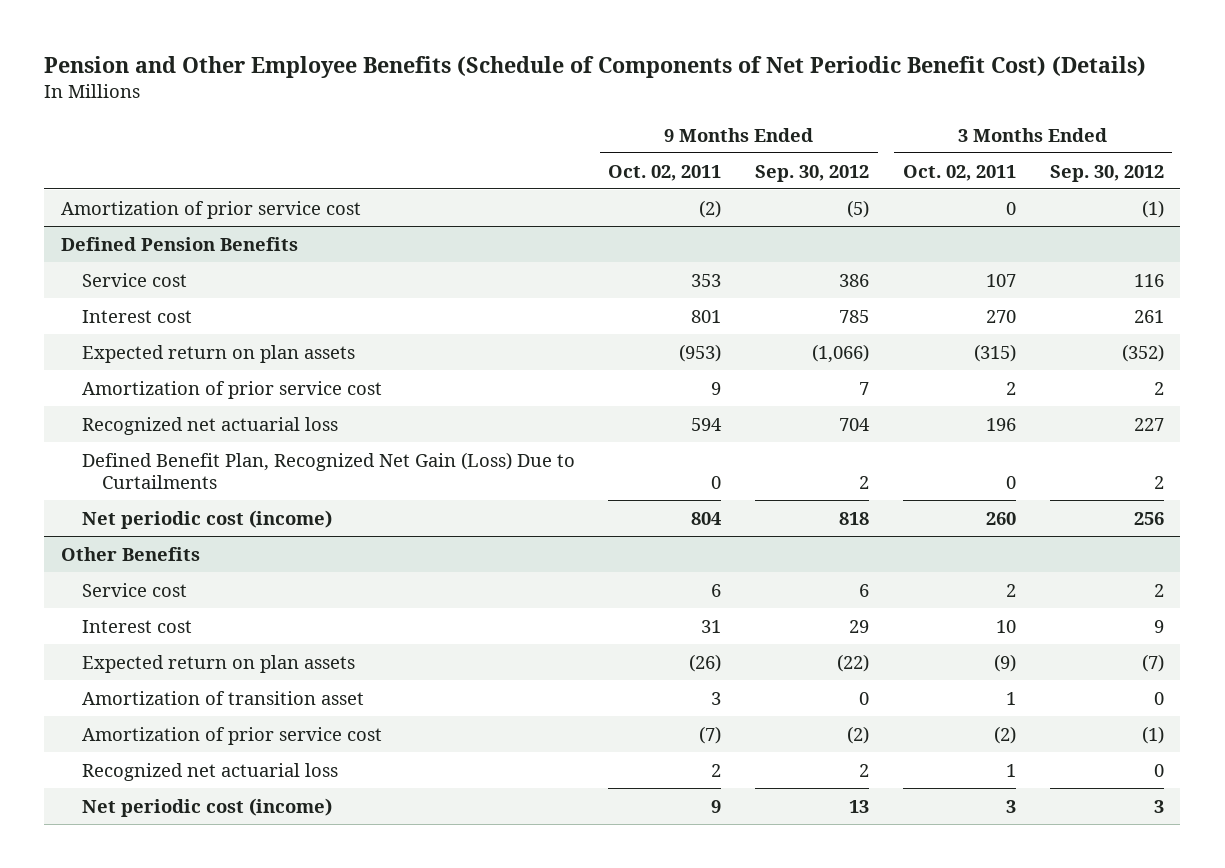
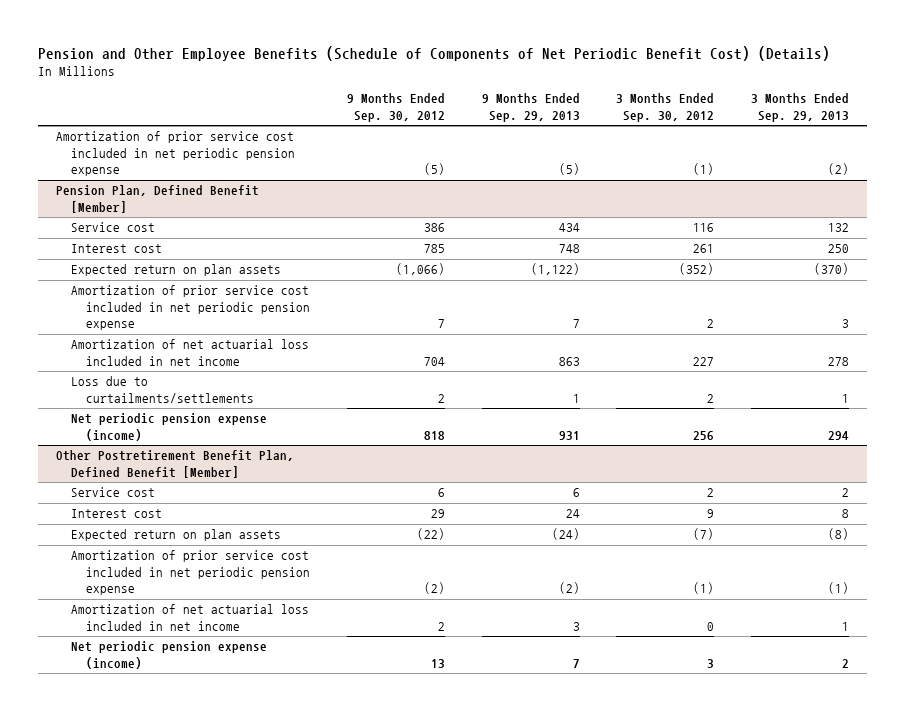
- | 9 Months Ended Oct. 02, 2011 | 9 Months Ended Sep. 30, 2012 | 3 Months Ended Oct. 02, 2011 | 3 Months Ended Sep. 30, 2012
+ | 9 Months Ended Sep. 30, 2012 | 9 Months Ended Sep. 29, 2013 | 3 Months Ended Sep. 30, 2012 | 3 Months Ended Sep. 29, 2013
- Amortization of prior service cost | (2) | (5) | 0 | (1)
- Defined Pension Benefits
+ Amortization of prior service cost included in net periodic pension expense | (5) | (5) | (1) | (2)
+ Pension Plan, Defined Benefit [Member]
- Amortization of prior service cost | 9 | 7 | 2 | 2
- Recognized net actuarial loss | 594 | 704 | 196 | 227
- Defined Benefit Plan, Recognized Net Gain (Loss) Due to Curtailments | 0 | 2 | 0 | 2
- Net periodic cost (income) | 804 | 818 | 260 | 256
- Other Benefits
+ Amortization of prior service cost included in net periodic pension expense | 7 | 7 | 2 | 3
+ Amortization of net actuarial loss included in net income | 704 | 863 | 227 | 278
+ Loss due to curtailments/settlements | 2 | 1 | 2 | 1
+ Net periodic pension expense (income) | 818 | 931 | 256 | 294
+ Other Postretirement Benefit Plan, Defined Benefit [Member]
- Amortization of transition asset | 3 | 0 | 1 | 0
- Amortization of prior service cost | (7) | (2) | (2) | (1)
- Recognized net actuarial loss | 2 | 2 | 1 | 0
- Net periodic cost (income) | 9 | 13 | 3 | 3
+ Amortization of prior service cost included in net periodic pension expense | (2) | (2) | (1) | (1)
+ Amortization of net actuarial loss included in net income | 2 | 3 | 0 | 1
+ Net periodic pension expense (income) | 13 | 7 | 3 | 2

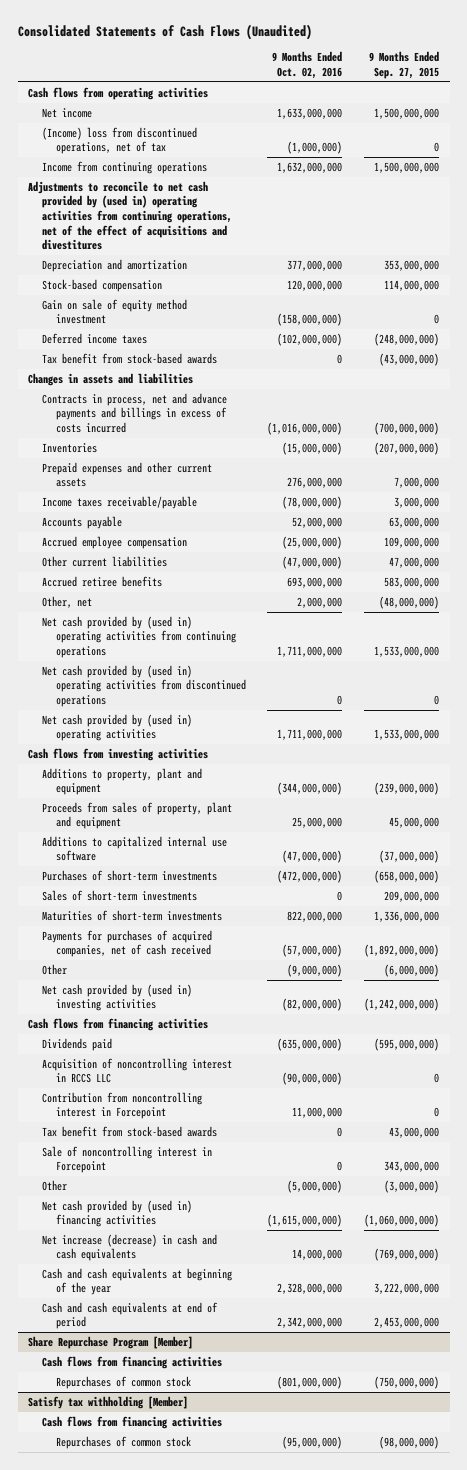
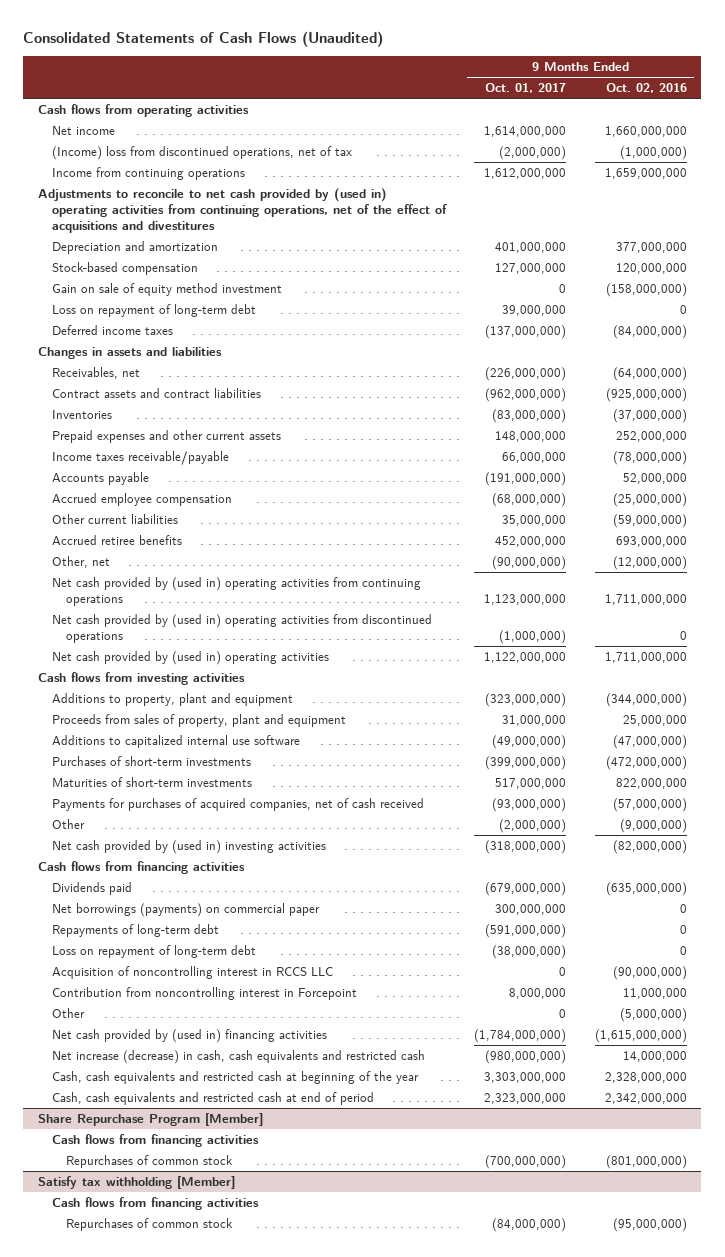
- | 9 Months Ended Oct. 02, 2016 | 9 Months Ended Sep. 27, 2015
+ | 9 Months Ended Oct. 01, 2017 | 9 Months Ended Oct. 02, 2016
- Net income | 1,633,000,000 | 1,500,000,000
+ Net income | 1,614,000,000 | 1,660,000,000
- Income from continuing operations | 1,632,000,000 | 1,500,000,000
+ Income from continuing operations | 1,612,000,000 | 1,659,000,000
- Deferred income taxes | (102,000,000) | (248,000,000)
- Tax benefit from stock-based awards | 0 | (43,000,000)
+ Loss on repayment of long-term debt | 39,000,000 | 0
+ Deferred income taxes | (137,000,000) | (84,000,000)
- Contracts in process, net and advance payments and billings in excess of costs incurred | (1,016,000,000) | (700,000,000)
- Inventories | (15,000,000) | (207,000,000)
- Prepaid expenses and other current assets | 276,000,000 | 7,000,000
+ Receivables, net | (226,000,000) | (64,000,000)
+ Contract assets and contract liabilities | (962,000,000) | (925,000,000)
+ Inventories | (83,000,000) | (37,000,000)
+ Prepaid expenses and other current assets | 148,000,000 | 252,000,000
- Other current liabilities | (47,000,000) | 47,000,000
+ Other current liabilities | 35,000,000 | (59,000,000)
- Other, net | 2,000,000 | (48,000,000)
+ Other, net | (90,000,000) | (12,000,000)
- Sales of short-term investments | 0 | 209,000,000
+ Net borrowings (payments) on commercial paper | 300,000,000 | 0
+ Repayments of long-term debt | (591,000,000) | 0
+ Loss on repayment of long-term debt | (38,000,000) | 0
- Tax benefit from stock-based awards | 0 | 43,000,000
- Sale of noncontrolling interest in Forcepoint | 0 | 343,000,000
- Net increase (decrease) in cash and cash equivalents | 14,000,000 | (769,000,000)
- Cash and cash equivalents at beginning of the year | 2,328,000,000 | 3,222,000,000
- Cash and cash equivalents at end of period | 2,342,000,000 | 2,453,000,000
+ Net increase (decrease) in cash, cash equivalents and restricted cash | (980,000,000) | 14,000,000
+ Cash, cash equivalents and restricted cash at beginning of the year | 3,303,000,000 | 2,328,000,000
+ Cash, cash equivalents and restricted cash at end of period | 2,323,000,000 | 2,342,000,000

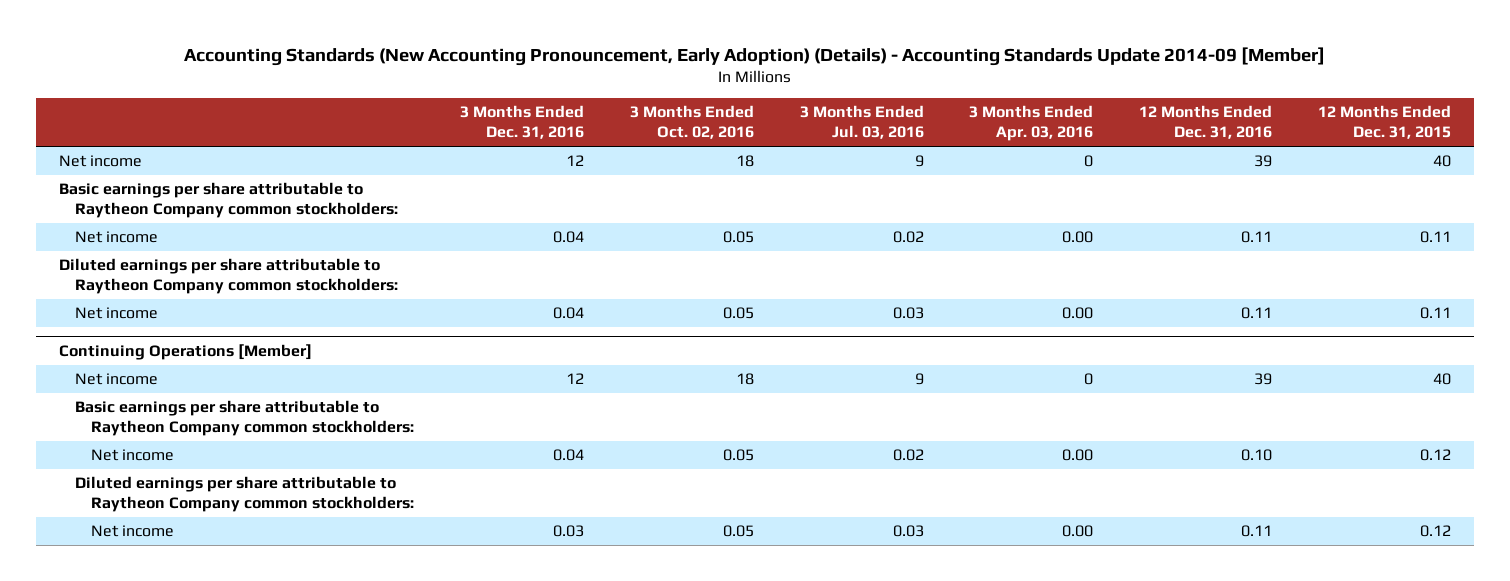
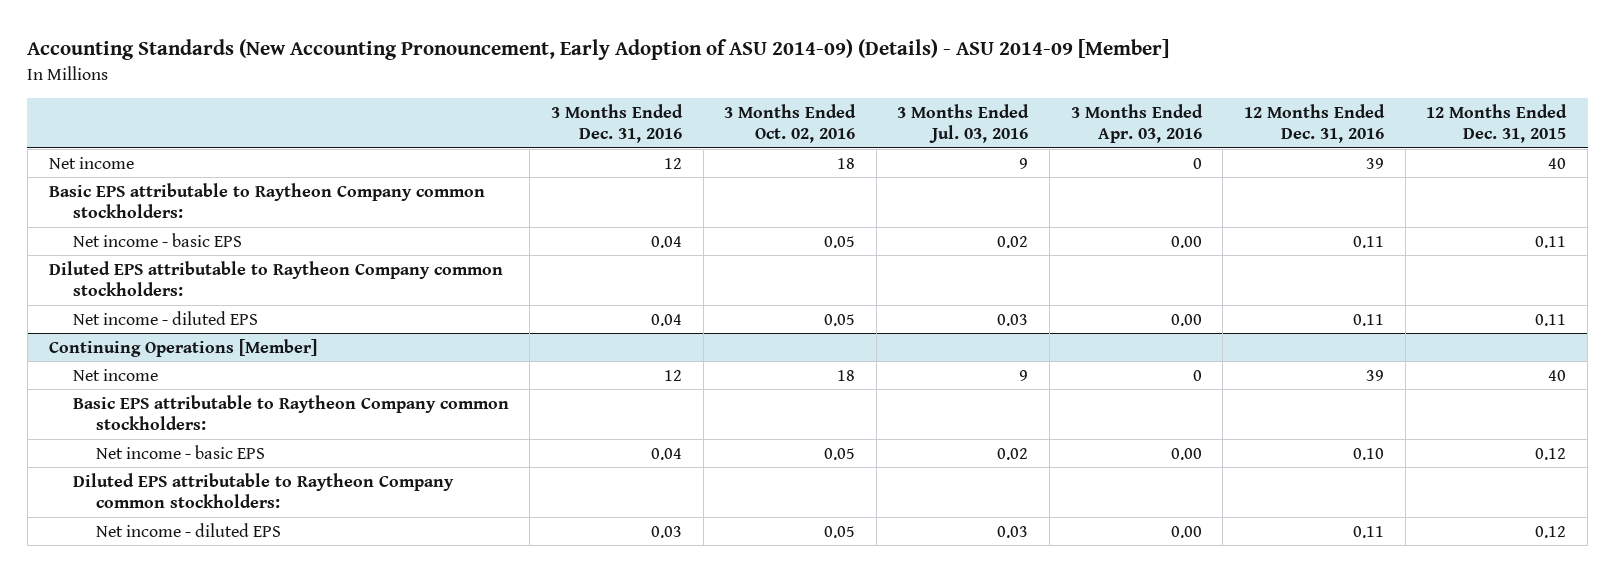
- Accounting Standards (New Accounting Pronouncement, Early Adoption) (Details) - Accounting Standards Update 2014-09 [Member]
+ Accounting Standards (New Accounting Pronouncement, Early Adoption of ASU 2014-09) (Details) - ASU 2014-09 [Member]
- Basic earnings per share attributable to Raytheon Company common stockholders:
- Net income | 0.04 | 0.05 | 0.02 | 0.00 | 0.11 | 0.11
- Diluted earnings per share attributable to Raytheon Company common stockholders:
- Net income | 0.04 | 0.05 | 0.03 | 0.00 | 0.11 | 0.11
+ Basic EPS attributable to Raytheon Company common stockholders:
+ Net income - basic EPS | 0.04 | 0.05 | 0.02 | 0.00 | 0.11 | 0.11
+ Diluted EPS attributable to Raytheon Company common stockholders:
+ Net income - diluted EPS | 0.04 | 0.05 | 0.03 | 0.00 | 0.11 | 0.11
@ Continuing Operations [Member]
- Basic earnings per share attributable to Raytheon Company common stockholders:
- Net income | 0.04 | 0.05 | 0.02 | 0.00 | 0.10 | 0.12
- Diluted earnings per share attributable to Raytheon Company common stockholders:
- Net income | 0.03 | 0.05 | 0.03 | 0.00 | 0.11 | 0.12
+ Basic EPS attributable to Raytheon Company common stockholders:
+ Net income - basic EPS | 0.04 | 0.05 | 0.02 | 0.00 | 0.10 | 0.12
+ Diluted EPS attributable to Raytheon Company common stockholders:
+ Net income - diluted EPS | 0.03 | 0.05 | 0.03 | 0.00 | 0.11 | 0.12

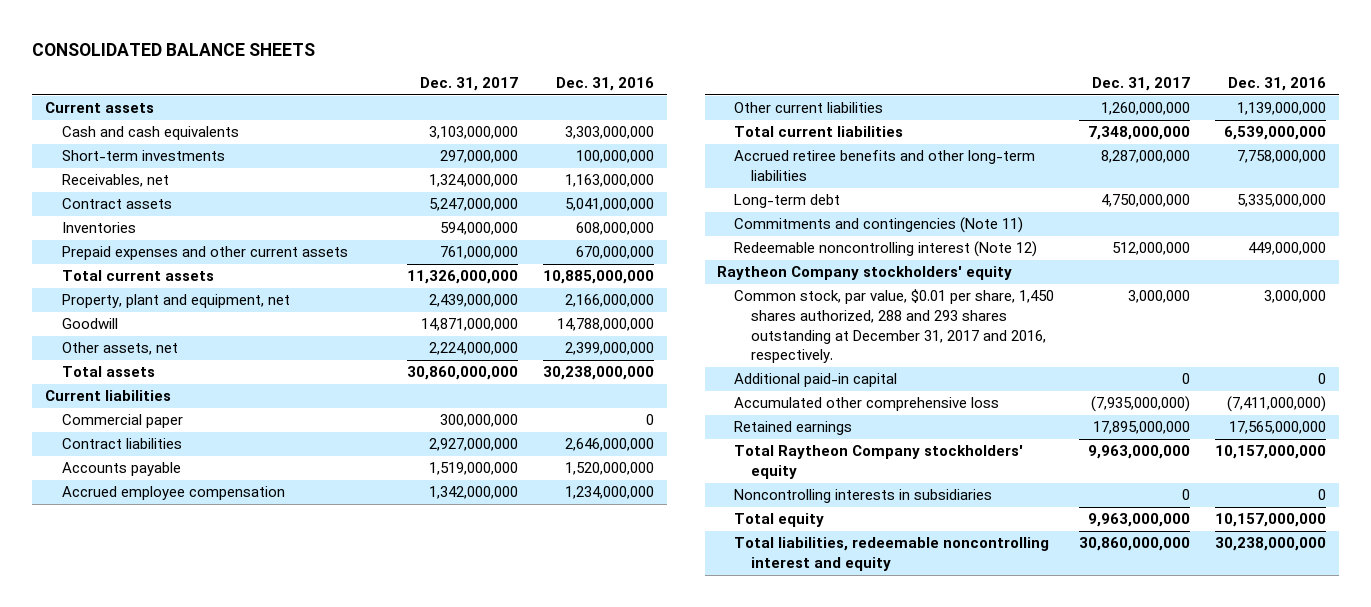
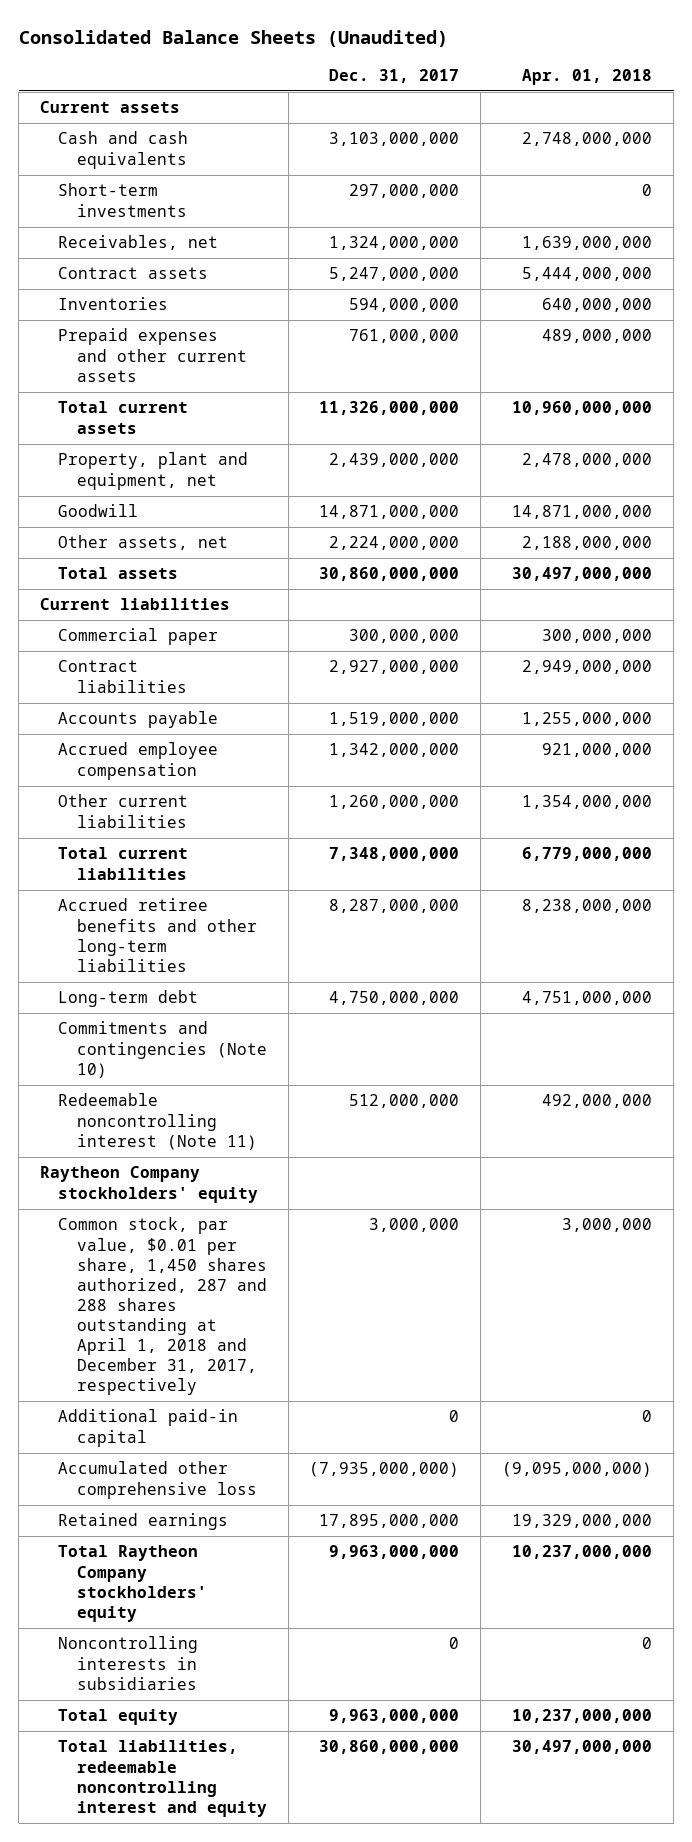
- CONSOLIDATED BALANCE SHEETS
+ Consolidated Balance Sheets (Unaudited)
- | Dec. 31, 2017 | Dec. 31, 2016
+ | Dec. 31, 2017 | Apr. 01, 2018
- Commitments and contingencies (Note 11)
- Redeemable noncontrolling interest (Note 12) | 512,000,000 | 449,000,000
+ Commitments and contingencies (Note 10)
+ Redeemable noncontrolling interest (Note 11) | 512,000,000 | 492,000,000
- Common stock, par value, $0.01 per share, 1,450 shares authorized, 288 and 293 shares outstanding at December 31, 2017 and 2016, respectively. | 3,000,000 | 3,000,000
+ Common stock, par value, $0.01 per share, 1,450 shares authorized, 287 and 288 shares outstanding at April 1, 2018 and December 31, 2017, respectively | 3,000,000 | 3,000,000

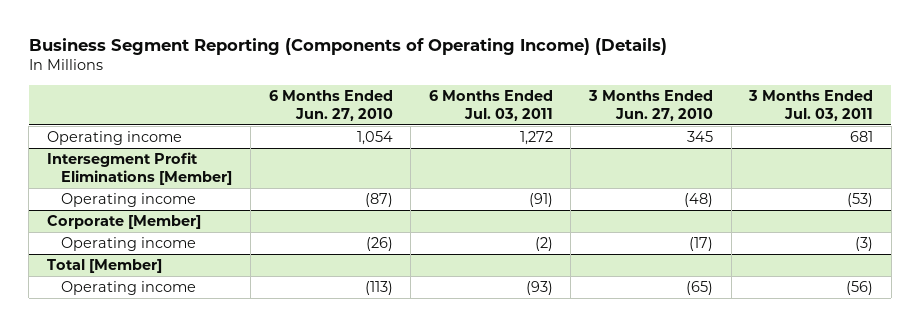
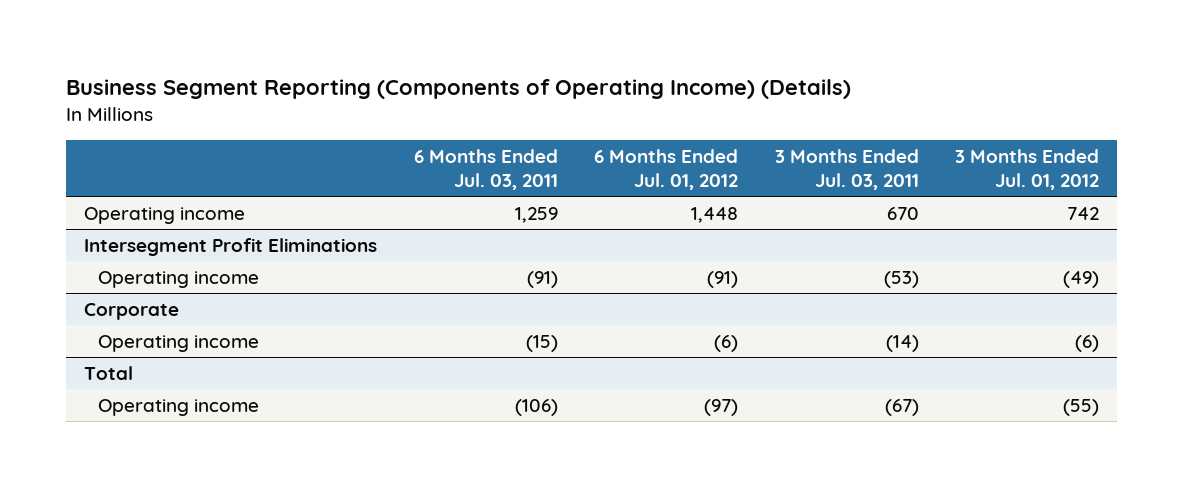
- | 6 Months Ended Jun. 27, 2010 | 6 Months Ended Jul. 03, 2011 | 3 Months Ended Jun. 27, 2010 | 3 Months Ended Jul. 03, 2011
+ | 6 Months Ended Jul. 03, 2011 | 6 Months Ended Jul. 01, 2012 | 3 Months Ended Jul. 03, 2011 | 3 Months Ended Jul. 01, 2012
- Operating income | 1,054 | 1,272 | 345 | 681
- Intersegment Profit Eliminations [Member]
+ Operating income | 1,259 | 1,448 | 670 | 742
+ Intersegment Profit Eliminations
- Corporate [Member]
- Operating income | (26) | (2) | (17) | (3)
- Total [Member]
- Operating income | (113) | (93) | (65) | (56)
+ Corporate
+ Operating income | (15) | (6) | (14) | (6)
+ Total
+ Operating income | (106) | (97) | (67) | (55)

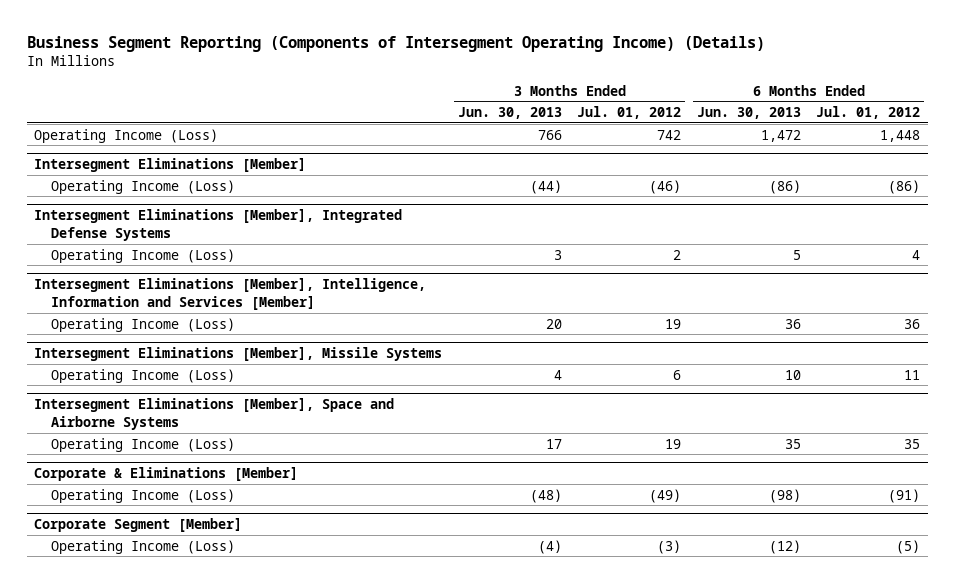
- Business Segment Reporting (Components of Operating Income) (Details)
+ Business Segment Reporting (Components of Intersegment Operating Income) (Details)
- | 6 Months Ended Jul. 03, 2011 | 6 Months Ended Jul. 01, 2012 | 3 Months Ended Jul. 03, 2011 | 3 Months Ended Jul. 01, 2012
+ | 3 Months Ended Jun. 30, 2013 | 3 Months Ended Jul. 01, 2012 | 6 Months Ended Jun. 30, 2013 | 6 Months Ended Jul. 01, 2012
- Operating income | 1,259 | 1,448 | 670 | 742
- Intersegment Profit Eliminations
- Operating income | (91) | (91) | (53) | (49)
- Corporate
- Operating income | (15) | (6) | (14) | (6)
- Total
- Operating income | (106) | (97) | (67) | (55)
+ Operating Income (Loss) | 766 | 742 | 1,472 | 1,448
+ Intersegment Eliminations [Member]
+ Operating Income (Loss) | (44) | (46) | (86) | (86)
+ Intersegment Eliminations [Member], Integrated Defense Systems
+ Operating Income (Loss) | 3 | 2 | 5 | 4
+ Intersegment Eliminations [Member], Intelligence, Information and Services [Member]
+ Operating Income (Loss) | 20 | 19 | 36 | 36
+ Intersegment Eliminations [Member], Missile Systems
+ Operating Income (Loss) | 4 | 6 | 10 | 11
+ Intersegment Eliminations [Member], Space and Airborne Systems
+ Operating Income (Loss) | 17 | 19 | 35 | 35
+ Corporate & Eliminations [Member]
+ Operating Income (Loss) | (48) | (49) | (98) | (91)
+ Corporate Segment [Member]
+ Operating Income (Loss) | (4) | (3) | (12) | (5)

